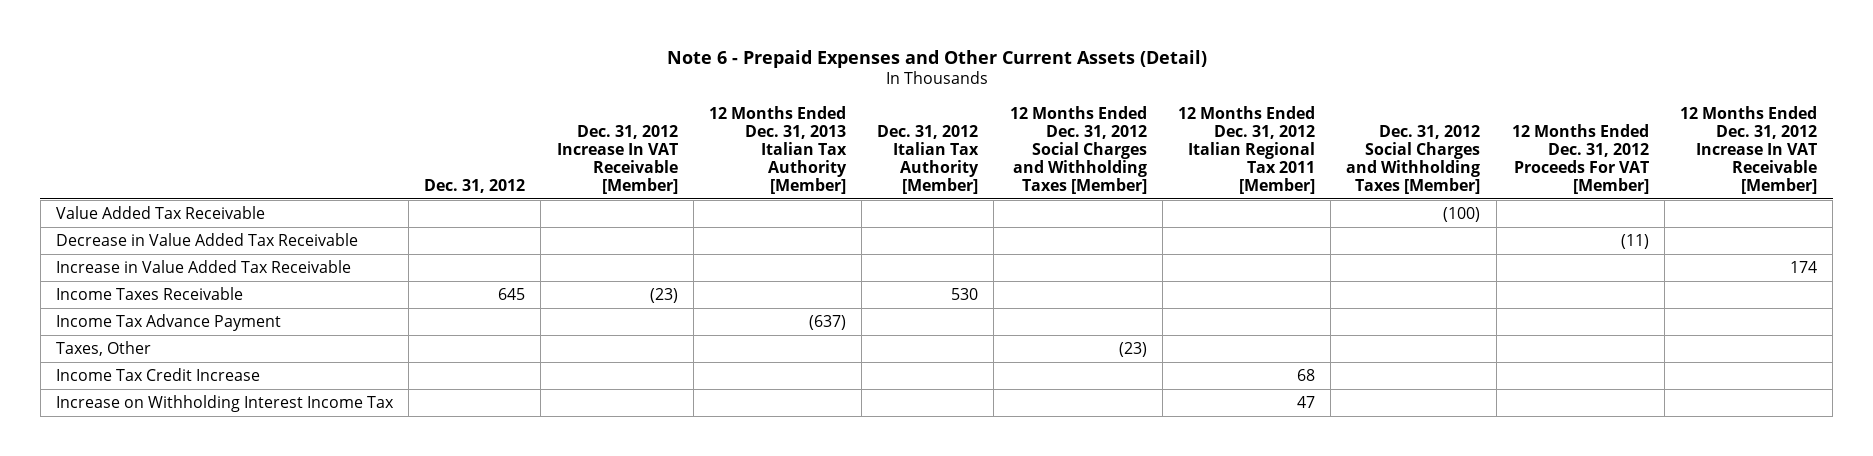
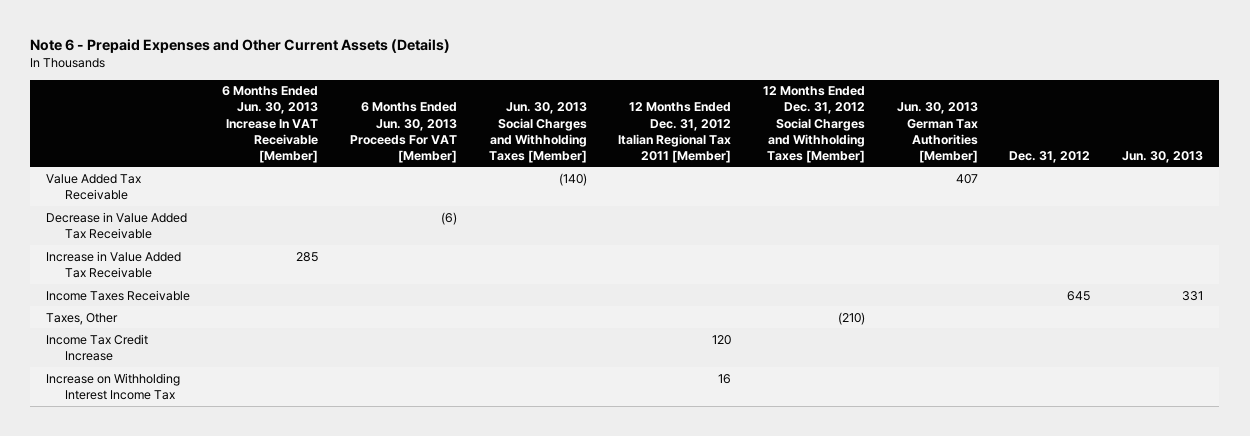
- Note 6 - Prepaid Expenses and Other Current Assets (Detail)
+ Note 6 - Prepaid Expenses and Other Current Assets (Details)
- | Dec. 31, 2012 | Dec. 31, 2012 Increase In VAT Receivable [Member] | 12 Months Ended Dec. 31, 2013 Italian Tax Authority [Member] | Dec. 31, 2012 Italian Tax Authority [Member] | 12 Months Ended Dec. 31, 2012 Social Charges and Withholding Taxes [Member] | 12 Months Ended Dec. 31, 2012 Italian Regional Tax 2011 [Member] | Dec. 31, 2012 Social Charges and Withholding Taxes [Member] | 12 Months Ended Dec. 31, 2012 Proceeds For VAT [Member] | 12 Months Ended Dec. 31, 2012 Increase In VAT Receivable [Member]
+ | 6 Months Ended Jun. 30, 2013 Increase In VAT Receivable [Member] | 6 Months Ended Jun. 30, 2013 Proceeds For VAT [Member] | Jun. 30, 2013 Social Charges and Withholding Taxes [Member] | 12 Months Ended Dec. 31, 2012 Italian Regional Tax 2011 [Member] | 12 Months Ended Dec. 31, 2012 Social Charges and Withholding Taxes [Member] | Jun. 30, 2013 German Tax Authorities [Member] | Dec. 31, 2012 | Jun. 30, 2013
- Income Tax Advance Payment | | | (637) | | | | | |
- Taxes, Other | | | | | (23) | | | |
- Income Tax Credit Increase | | | | | | 68 | | |
- Increase on Withholding Interest Income Tax | | | | | | 47 | | |
+ Taxes, Other | | | | | (210) | | |
+ Income Tax Credit Increase | | | | 120 | | | |
+ Increase on Withholding Interest Income Tax | | | | 16 | | | |

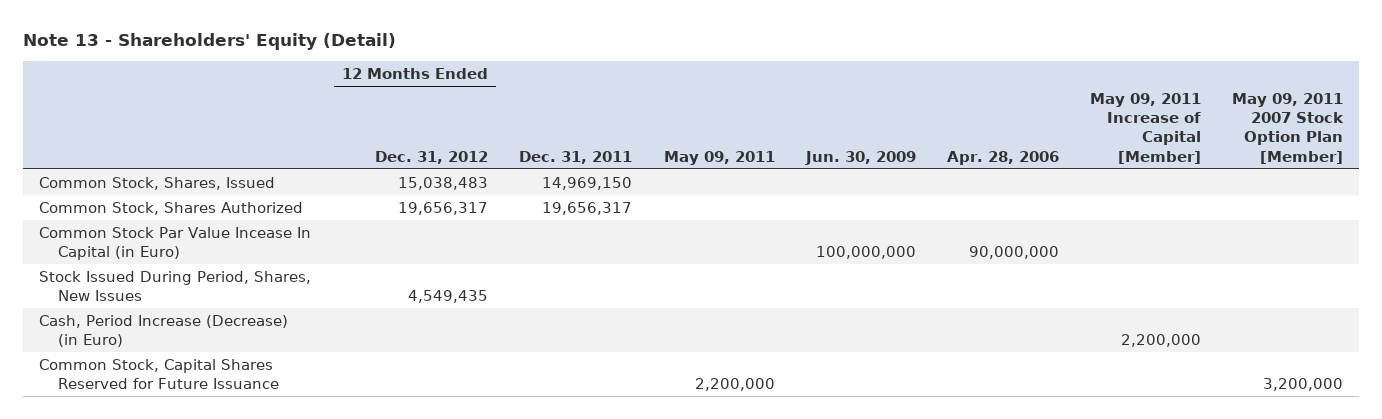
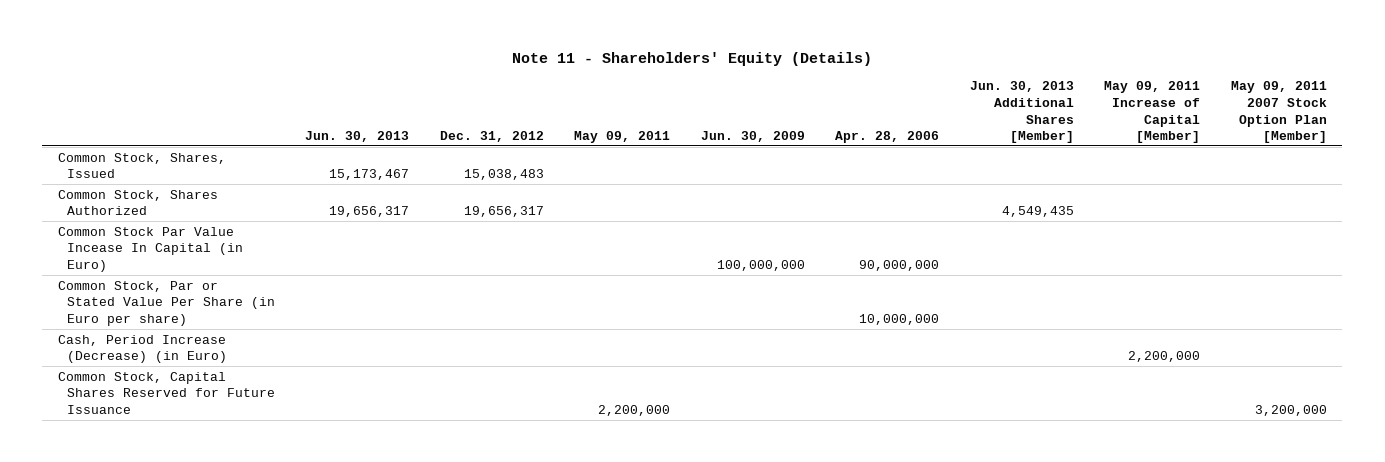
- Note 13 - Shareholders' Equity (Detail)
+ Note 11 - Shareholders' Equity (Details)
- | 12 Months Ended Dec. 31, 2012 | Dec. 31, 2011 | May 09, 2011 | Jun. 30, 2009 | Apr. 28, 2006 | May 09, 2011 Increase of Capital [Member] | May 09, 2011 2007 Stock Option Plan [Member]
+ | Jun. 30, 2013 | Dec. 31, 2012 | May 09, 2011 | Jun. 30, 2009 | Apr. 28, 2006 | Jun. 30, 2013 Additional Shares [Member] | May 09, 2011 Increase of Capital [Member] | May 09, 2011 2007 Stock Option Plan [Member]
- Stock Issued During Period, Shares, New Issues | 4,549,435 | | | | | |
+ Common Stock, Par or Stated Value Per Share (in Euro per share) | | | | | 10,000,000 | | |

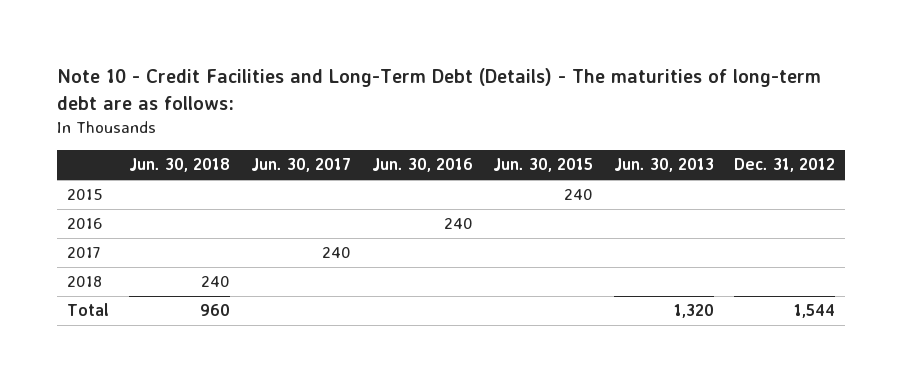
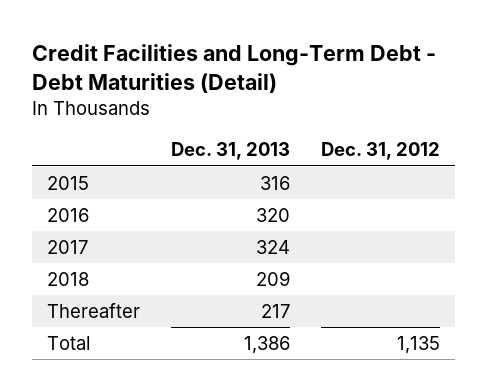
- Note 10 - Credit Facilities and Long-Term Debt (Details) - The maturities of long-term debt are as follows:
+ Credit Facilities and Long-Term Debt - Debt Maturities (Detail)
- | Jun. 30, 2018 | Jun. 30, 2017 | Jun. 30, 2016 | Jun. 30, 2015 | Jun. 30, 2013 | Dec. 31, 2012
+ | Dec. 31, 2013 | Dec. 31, 2012
- Total | 960 | | | | 1,320 | 1,544
+ Thereafter | 217 |
+ Total | 1,386 | 1,135

